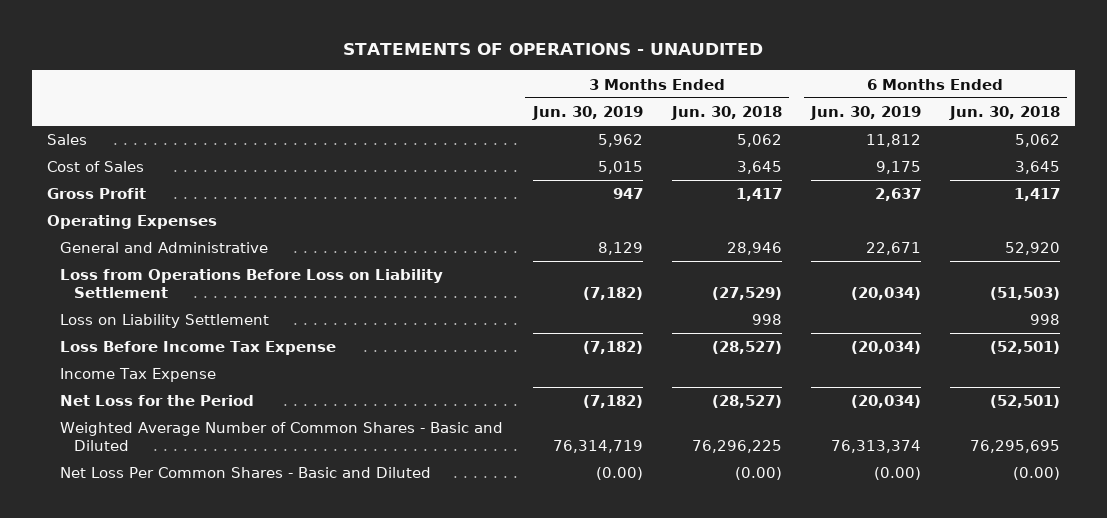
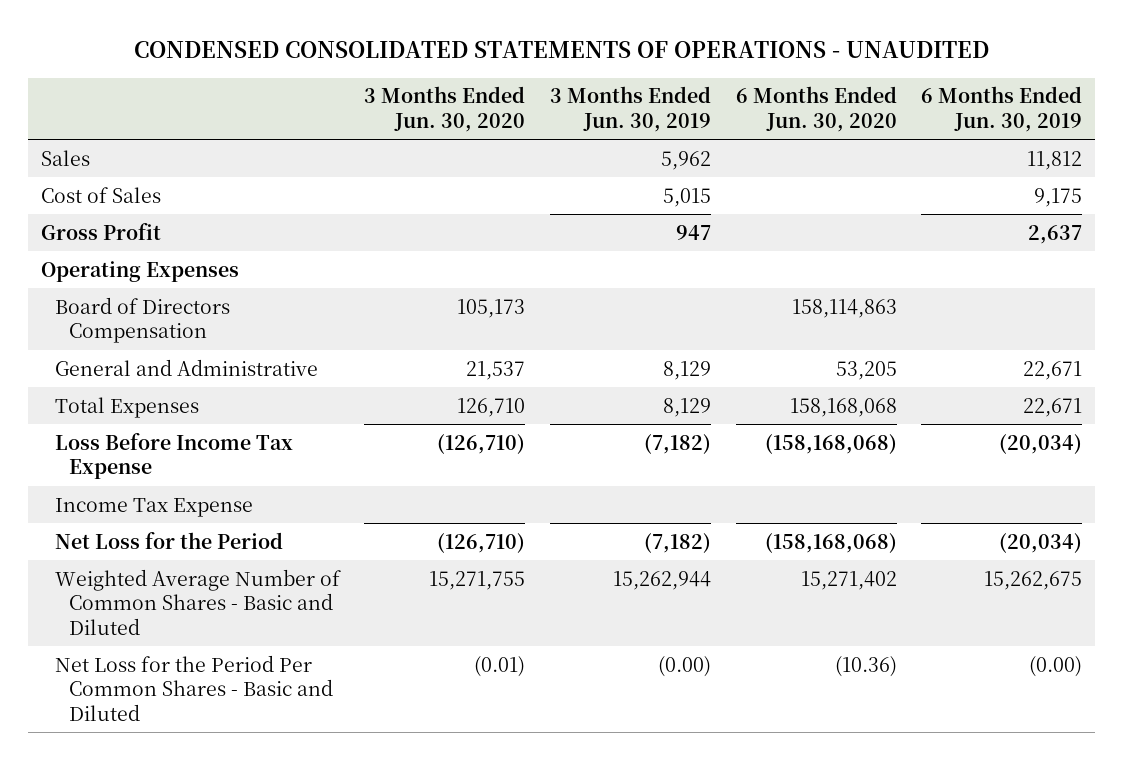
- STATEMENTS OF OPERATIONS - UNAUDITED
+ CONDENSED CONSOLIDATED STATEMENTS OF OPERATIONS - UNAUDITED
- | 3 Months Ended Jun. 30, 2019 | 3 Months Ended Jun. 30, 2018 | 6 Months Ended Jun. 30, 2019 | 6 Months Ended Jun. 30, 2018
+ | 3 Months Ended Jun. 30, 2020 | 3 Months Ended Jun. 30, 2019 | 6 Months Ended Jun. 30, 2020 | 6 Months Ended Jun. 30, 2019
+ Board of Directors Compensation | 105,173 | | 158,114,863 |
- Loss from Operations Before Loss on Liability Settlement | (7,182) | (27,529) | (20,034) | (51,503)
- Loss on Liability Settlement | | 998 | | 998
+ Total Expenses | 126,710 | 8,129 | 158,168,068 | 22,671
- Weighted Average Number of Common Shares - Basic and Diluted | 76,314,719 | 76,296,225 | 76,313,374 | 76,295,695
- Net Loss Per Common Shares - Basic and Diluted | (0.00) | (0.00) | (0.00) | (0.00)
+ Weighted Average Number of Common Shares - Basic and Diluted | 15,271,755 | 15,262,944 | 15,271,402 | 15,262,675
+ Net Loss for the Period Per Common Shares - Basic and Diluted | (0.01) | (0.00) | (10.36) | (0.00)

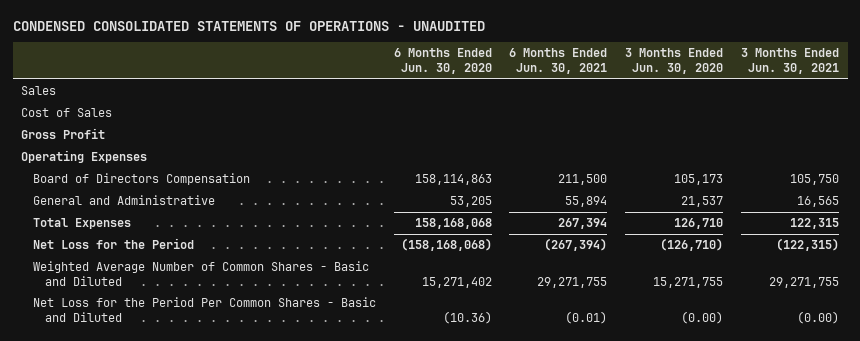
- | 3 Months Ended Jun. 30, 2020 | 3 Months Ended Jun. 30, 2019 | 6 Months Ended Jun. 30, 2020 | 6 Months Ended Jun. 30, 2019
+ | 6 Months Ended Jun. 30, 2020 | 6 Months Ended Jun. 30, 2021 | 3 Months Ended Jun. 30, 2020 | 3 Months Ended Jun. 30, 2021
- Loss Before Income Tax Expense | (126,710) | (7,182) | (158,168,068) | (20,034)
- Income Tax Expense
- Net Loss for the Period Per Common Shares - Basic and Diluted | (0.01) | (0.00) | (10.36) | (0.00)
+ Net Loss for the Period Per Common Shares - Basic and Diluted | (10.36) | (0.01) | (0.00) | (0.00)

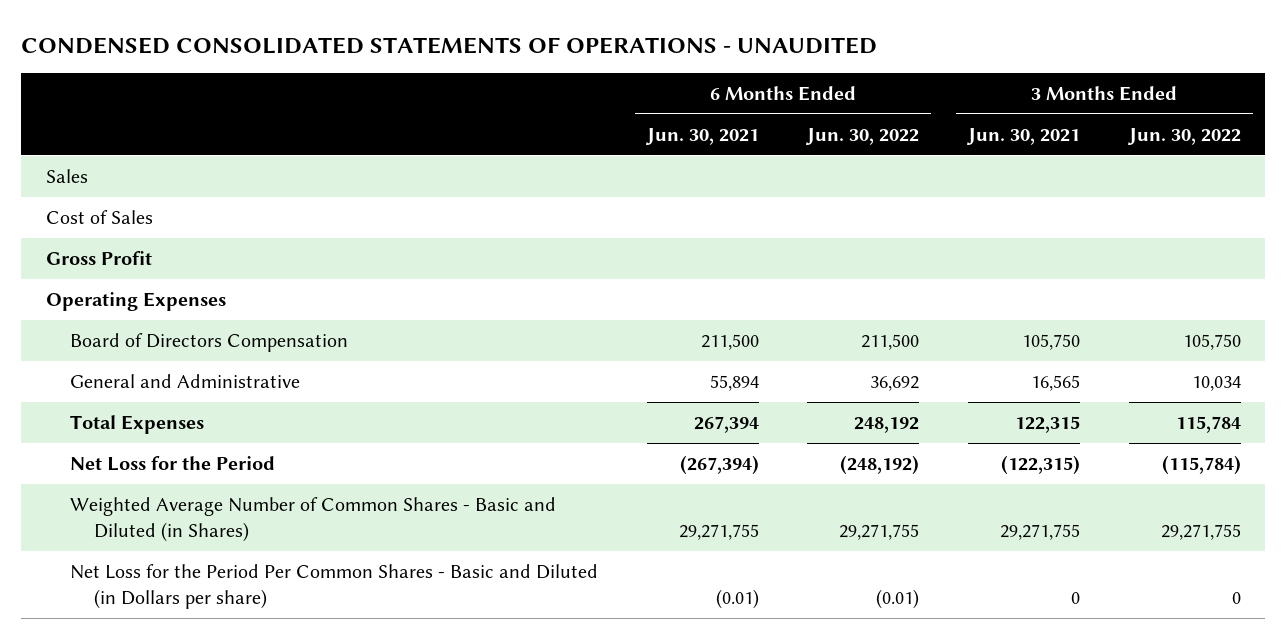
- | 6 Months Ended Jun. 30, 2020 | 6 Months Ended Jun. 30, 2021 | 3 Months Ended Jun. 30, 2020 | 3 Months Ended Jun. 30, 2021
+ | 6 Months Ended Jun. 30, 2021 | 6 Months Ended Jun. 30, 2022 | 3 Months Ended Jun. 30, 2021 | 3 Months Ended Jun. 30, 2022
- Weighted Average Number of Common Shares - Basic and Diluted | 15,271,402 | 29,271,755 | 15,271,755 | 29,271,755
- Net Loss for the Period Per Common Shares - Basic and Diluted | (10.36) | (0.01) | (0.00) | (0.00)
+ Weighted Average Number of Common Shares - Basic and Diluted (in Shares) | 29,271,755 | 29,271,755 | 29,271,755 | 29,271,755
+ Net Loss for the Period Per Common Shares - Basic and Diluted (in Dollars per share) | (0.01) | (0.01) | 0 | 0

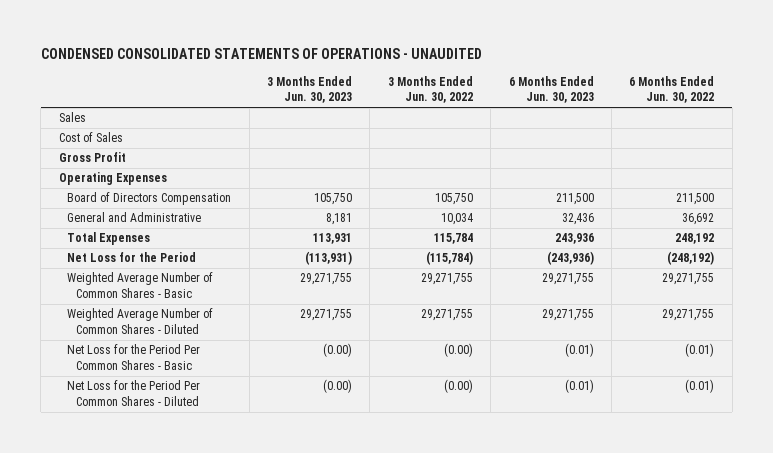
- | 6 Months Ended Jun. 30, 2021 | 6 Months Ended Jun. 30, 2022 | 3 Months Ended Jun. 30, 2021 | 3 Months Ended Jun. 30, 2022
+ | 3 Months Ended Jun. 30, 2023 | 3 Months Ended Jun. 30, 2022 | 6 Months Ended Jun. 30, 2023 | 6 Months Ended Jun. 30, 2022
- Weighted Average Number of Common Shares - Basic and Diluted (in Shares) | 29,271,755 | 29,271,755 | 29,271,755 | 29,271,755
- Net Loss for the Period Per Common Shares - Basic and Diluted (in Dollars per share) | (0.01) | (0.01) | 0 | 0
+ Weighted Average Number of Common Shares - Basic | 29,271,755 | 29,271,755 | 29,271,755 | 29,271,755
+ Weighted Average Number of Common Shares - Diluted | 29,271,755 | 29,271,755 | 29,271,755 | 29,271,755
+ Net Loss for the Period Per Common Shares - Basic | (0.00) | (0.00) | (0.01) | (0.01)
+ Net Loss for the Period Per Common Shares - Diluted | (0.00) | (0.00) | (0.01) | (0.01)

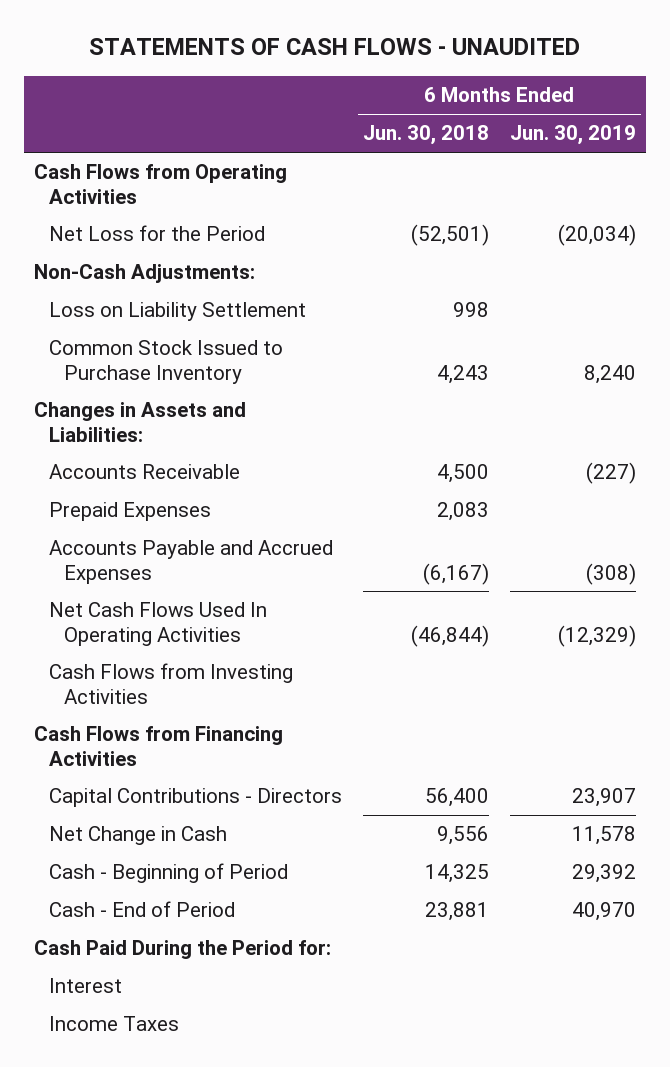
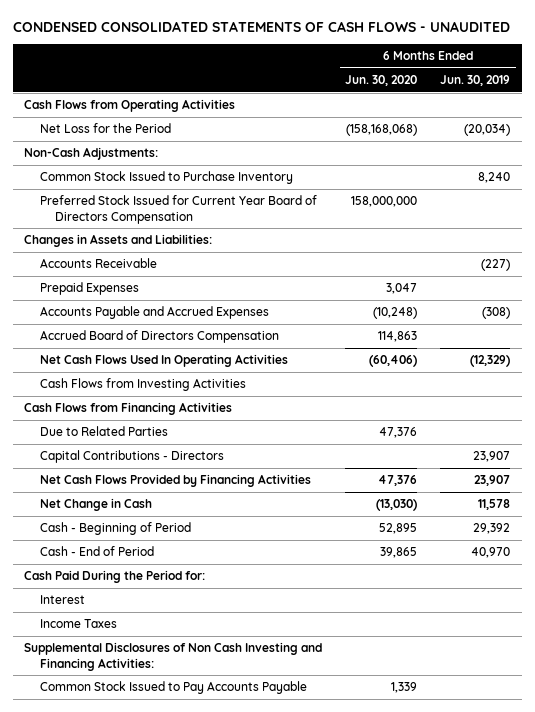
- STATEMENTS OF CASH FLOWS - UNAUDITED
+ CONDENSED CONSOLIDATED STATEMENTS OF CASH FLOWS - UNAUDITED
- | 6 Months Ended Jun. 30, 2018 | 6 Months Ended Jun. 30, 2019
+ | 6 Months Ended Jun. 30, 2020 | 6 Months Ended Jun. 30, 2019
- Loss on Liability Settlement | 998 |
+ Preferred Stock Issued for Current Year Board of Directors Compensation | 158,000,000 |
+ Accrued Board of Directors Compensation | 114,863 |
+ Due to Related Parties | 47,376 |
+ Net Cash Flows Provided by Financing Activities | 47,376 | 23,907
+ Supplemental Disclosures of Non Cash Investing and Financing Activities:
+ Common Stock Issued to Pay Accounts Payable | 1,339 |

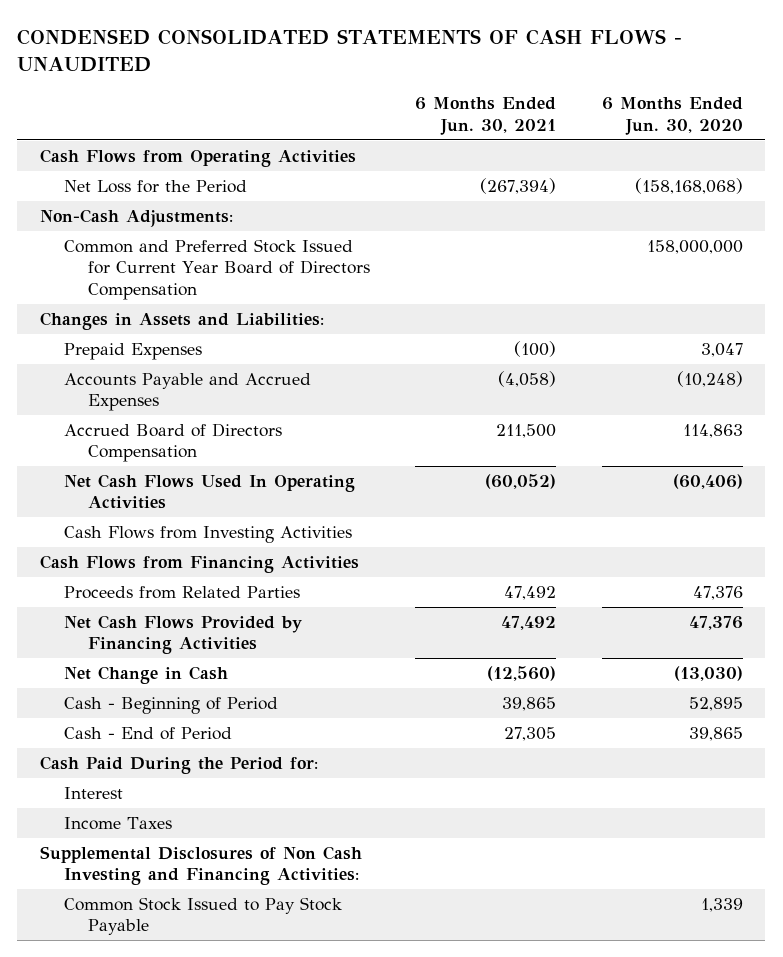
- | 6 Months Ended Jun. 30, 2020 | 6 Months Ended Jun. 30, 2019
+ | 6 Months Ended Jun. 30, 2021 | 6 Months Ended Jun. 30, 2020
- Common Stock Issued to Purchase Inventory | | 8,240
- Preferred Stock Issued for Current Year Board of Directors Compensation | 158,000,000 |
+ Common and Preferred Stock Issued for Current Year Board of Directors Compensation | | 158,000,000
- Accounts Receivable | | (227)
- Due to Related Parties | 47,376 |
- Capital Contributions - Directors | | 23,907
+ Proceeds from Related Parties | 47,492 | 47,376
- Common Stock Issued to Pay Accounts Payable | 1,339 |
+ Common Stock Issued to Pay Stock Payable | | 1,339

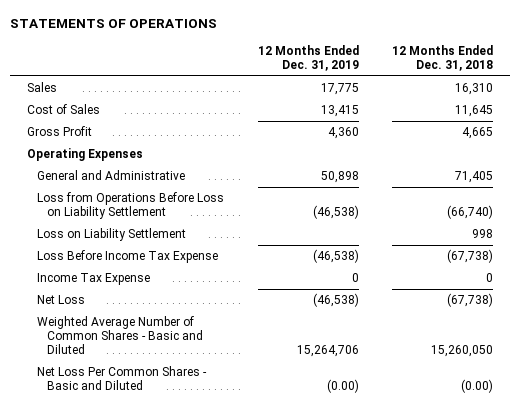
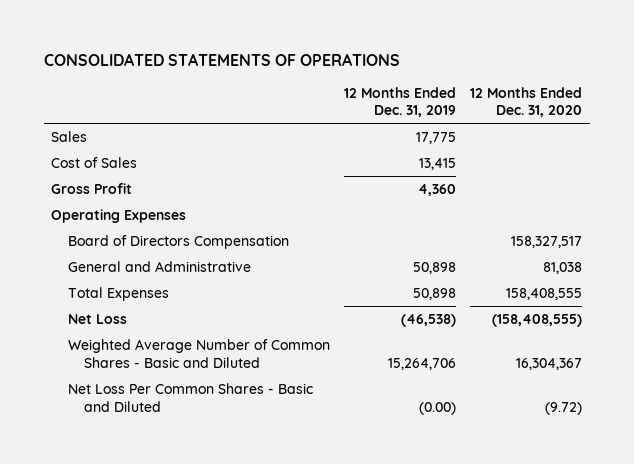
- STATEMENTS OF OPERATIONS
+ CONSOLIDATED STATEMENTS OF OPERATIONS
- | 12 Months Ended Dec. 31, 2019 | 12 Months Ended Dec. 31, 2018
+ | 12 Months Ended Dec. 31, 2019 | 12 Months Ended Dec. 31, 2020
+ Board of Directors Compensation | | 158,327,517
- Loss from Operations Before Loss on Liability Settlement | (46,538) | (66,740)
- Loss on Liability Settlement | | 998
- Loss Before Income Tax Expense | (46,538) | (67,738)
- Income Tax Expense | 0 | 0
+ Total Expenses | 50,898 | 158,408,555

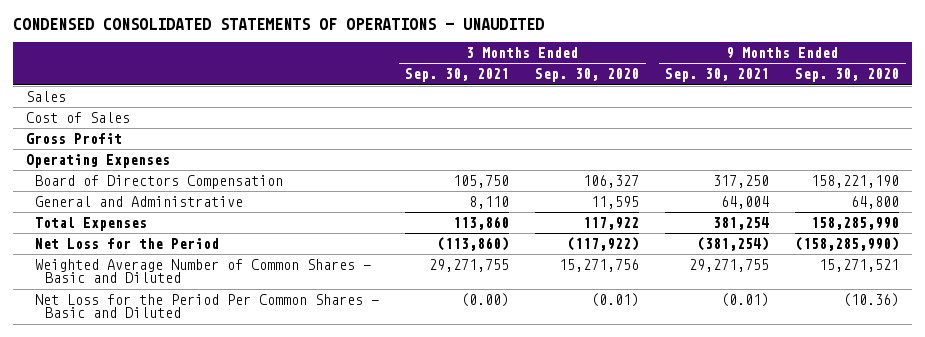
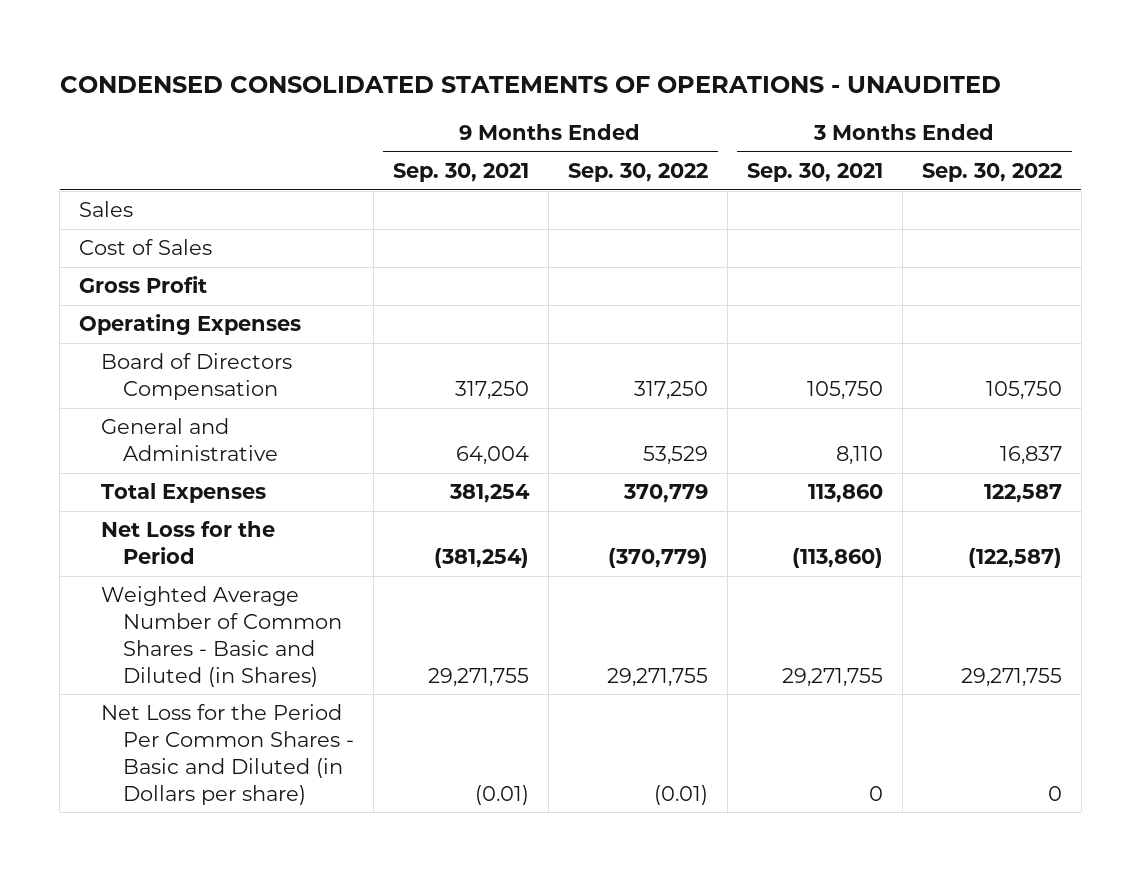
- | 3 Months Ended Sep. 30, 2021 | 3 Months Ended Sep. 30, 2020 | 9 Months Ended Sep. 30, 2021 | 9 Months Ended Sep. 30, 2020
+ | 9 Months Ended Sep. 30, 2021 | 9 Months Ended Sep. 30, 2022 | 3 Months Ended Sep. 30, 2021 | 3 Months Ended Sep. 30, 2022
- Weighted Average Number of Common Shares - Basic and Diluted | 29,271,755 | 15,271,756 | 29,271,755 | 15,271,521
- Net Loss for the Period Per Common Shares - Basic and Diluted | (0.00) | (0.01) | (0.01) | (10.36)
+ Weighted Average Number of Common Shares - Basic and Diluted (in Shares) | 29,271,755 | 29,271,755 | 29,271,755 | 29,271,755
+ Net Loss for the Period Per Common Shares - Basic and Diluted (in Dollars per share) | (0.01) | (0.01) | 0 | 0

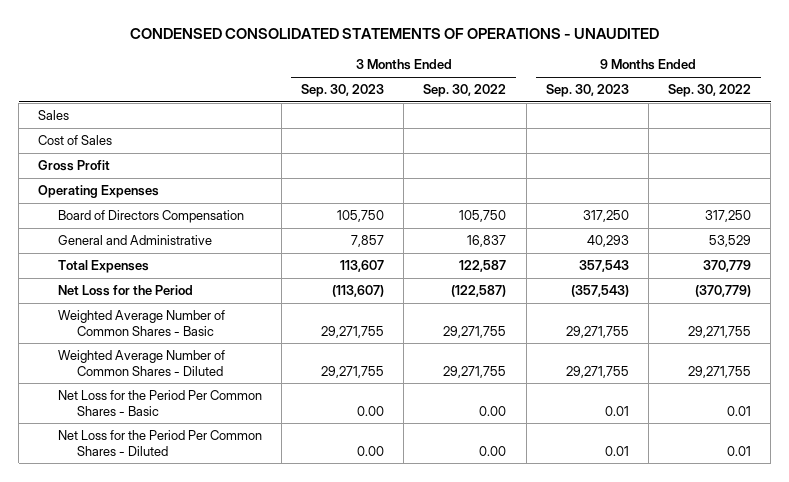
- | 9 Months Ended Sep. 30, 2021 | 9 Months Ended Sep. 30, 2022 | 3 Months Ended Sep. 30, 2021 | 3 Months Ended Sep. 30, 2022
+ | 3 Months Ended Sep. 30, 2023 | 3 Months Ended Sep. 30, 2022 | 9 Months Ended Sep. 30, 2023 | 9 Months Ended Sep. 30, 2022
- Weighted Average Number of Common Shares - Basic and Diluted (in Shares) | 29,271,755 | 29,271,755 | 29,271,755 | 29,271,755
- Net Loss for the Period Per Common Shares - Basic and Diluted (in Dollars per share) | (0.01) | (0.01) | 0 | 0
+ Weighted Average Number of Common Shares - Basic | 29,271,755 | 29,271,755 | 29,271,755 | 29,271,755
+ Weighted Average Number of Common Shares - Diluted | 29,271,755 | 29,271,755 | 29,271,755 | 29,271,755
+ Net Loss for the Period Per Common Shares - Basic | 0.00 | 0.00 | 0.01 | 0.01
+ Net Loss for the Period Per Common Shares - Diluted | 0.00 | 0.00 | 0.01 | 0.01

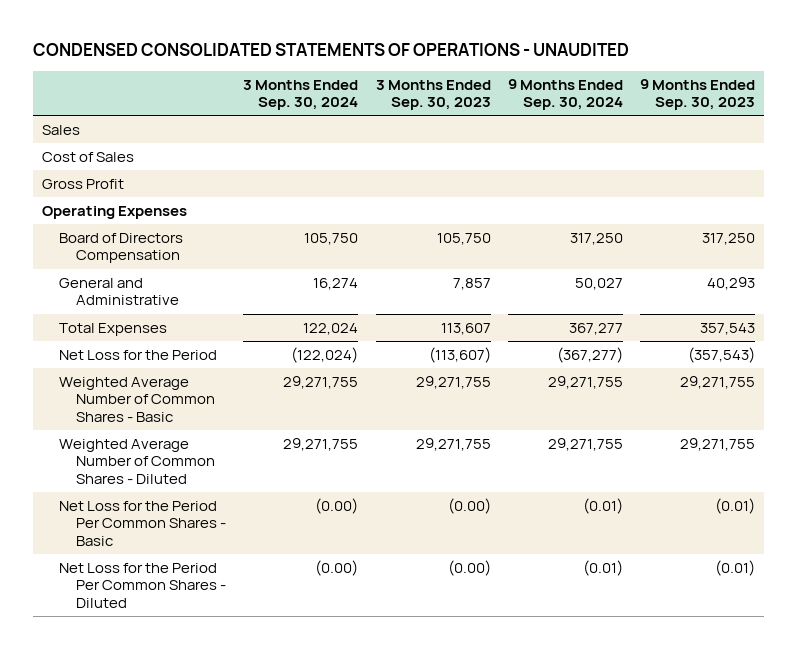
- | 3 Months Ended Sep. 30, 2023 | 3 Months Ended Sep. 30, 2022 | 9 Months Ended Sep. 30, 2023 | 9 Months Ended Sep. 30, 2022
+ | 3 Months Ended Sep. 30, 2024 | 3 Months Ended Sep. 30, 2023 | 9 Months Ended Sep. 30, 2024 | 9 Months Ended Sep. 30, 2023
- Net Loss for the Period Per Common Shares - Basic | 0.00 | 0.00 | 0.01 | 0.01
- Net Loss for the Period Per Common Shares - Diluted | 0.00 | 0.00 | 0.01 | 0.01
+ Net Loss for the Period Per Common Shares - Basic | (0.00) | (0.00) | (0.01) | (0.01)
+ Net Loss for the Period Per Common Shares - Diluted | (0.00) | (0.00) | (0.01) | (0.01)

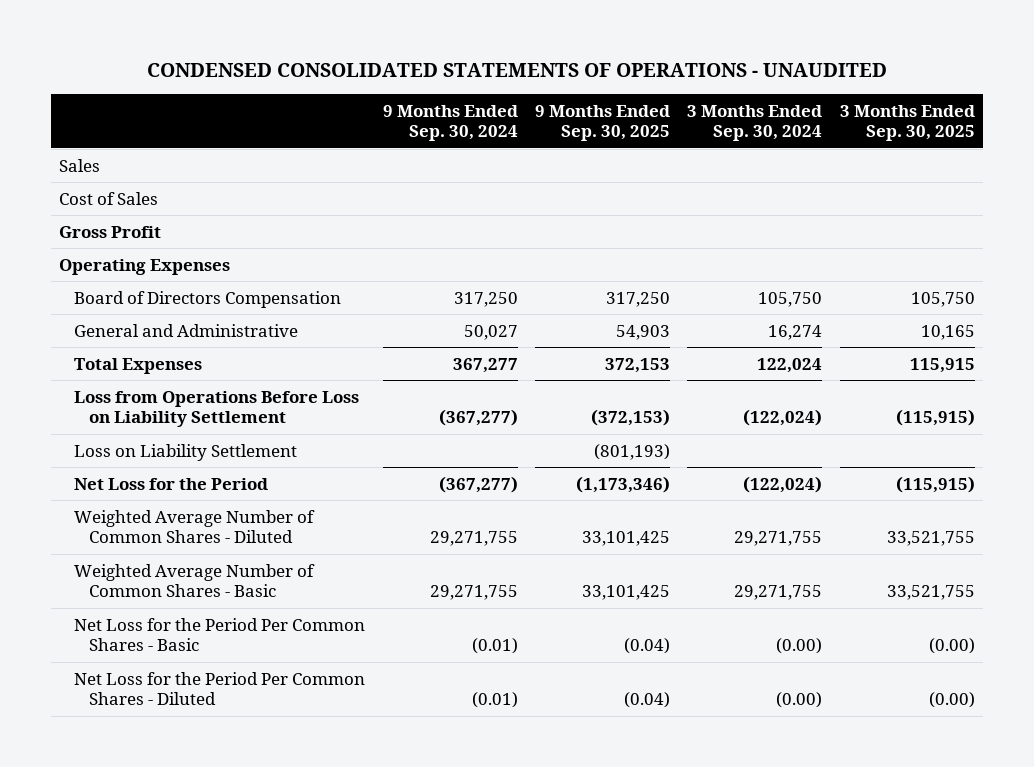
- | 3 Months Ended Sep. 30, 2024 | 3 Months Ended Sep. 30, 2023 | 9 Months Ended Sep. 30, 2024 | 9 Months Ended Sep. 30, 2023
+ | 9 Months Ended Sep. 30, 2024 | 9 Months Ended Sep. 30, 2025 | 3 Months Ended Sep. 30, 2024 | 3 Months Ended Sep. 30, 2025
+ Loss from Operations Before Loss on Liability Settlement | (367,277) | (372,153) | (122,024) | (115,915)
+ Loss on Liability Settlement | | (801,193) | |
moved down: Weighted Average Number of Common Shares - Basic | 29,271,755 | 33,101,425 | 29,271,755 | 33,521,755

